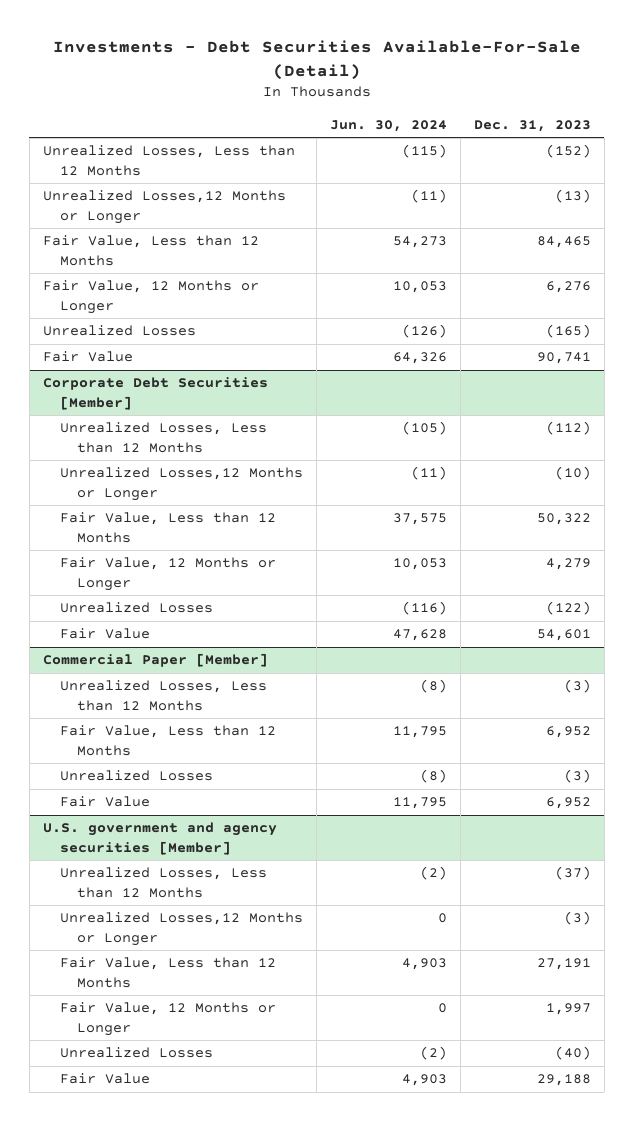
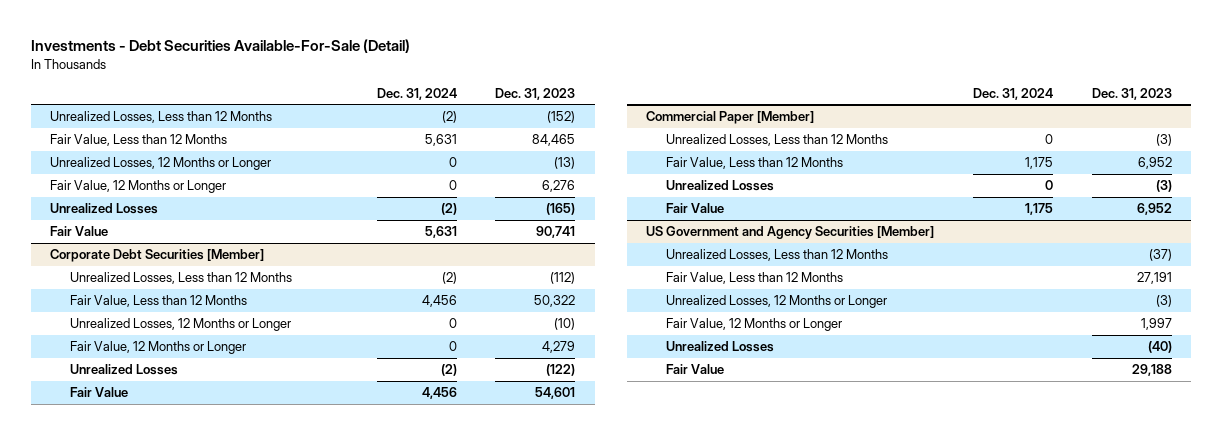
- | Jun. 30, 2024 | Dec. 31, 2023
+ | Dec. 31, 2024 | Dec. 31, 2023
- Unrealized Losses,12 Months or Longer | (11) | (13)
+ Unrealized Losses, 12 Months or Longer | 0 | (13)
@ Corporate Debt Securities [Member]
- Unrealized Losses,12 Months or Longer | (11) | (10)
+ Unrealized Losses, 12 Months or Longer | 0 | (10)
- U.S. government and agency securities [Member]
+ US Government and Agency Securities [Member]
- Unrealized Losses,12 Months or Longer | 0 | (3)
+ Unrealized Losses, 12 Months or Longer | | (3)

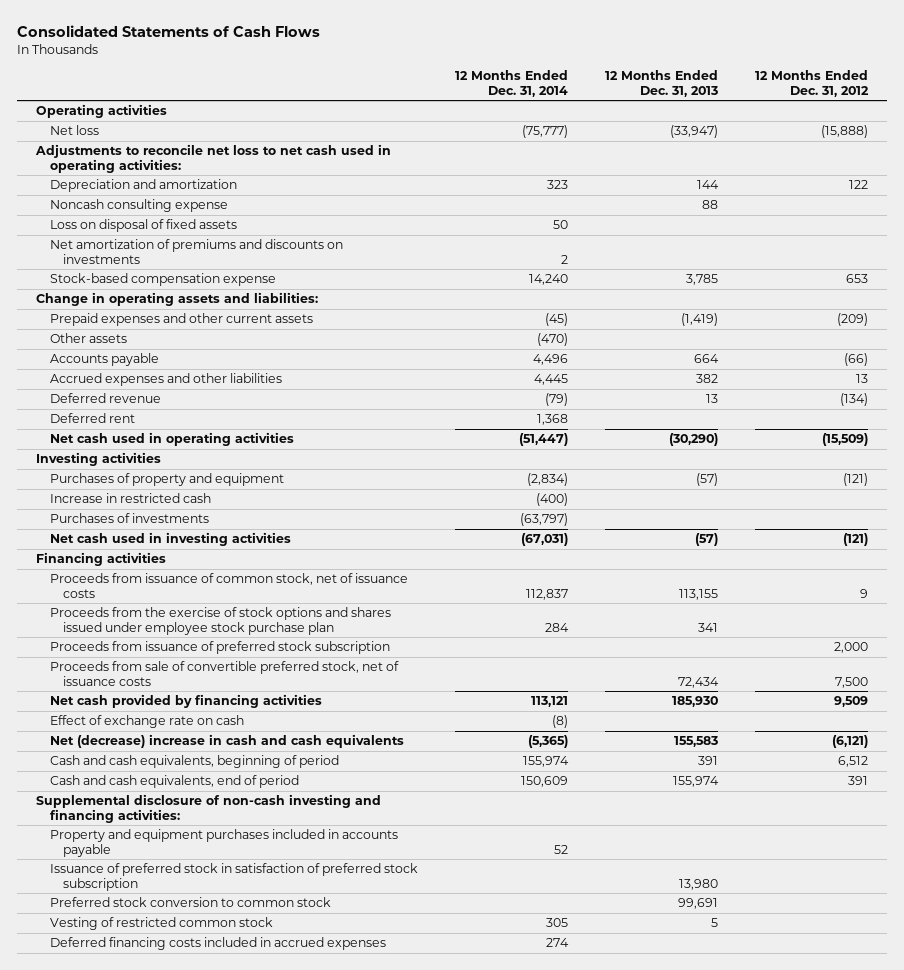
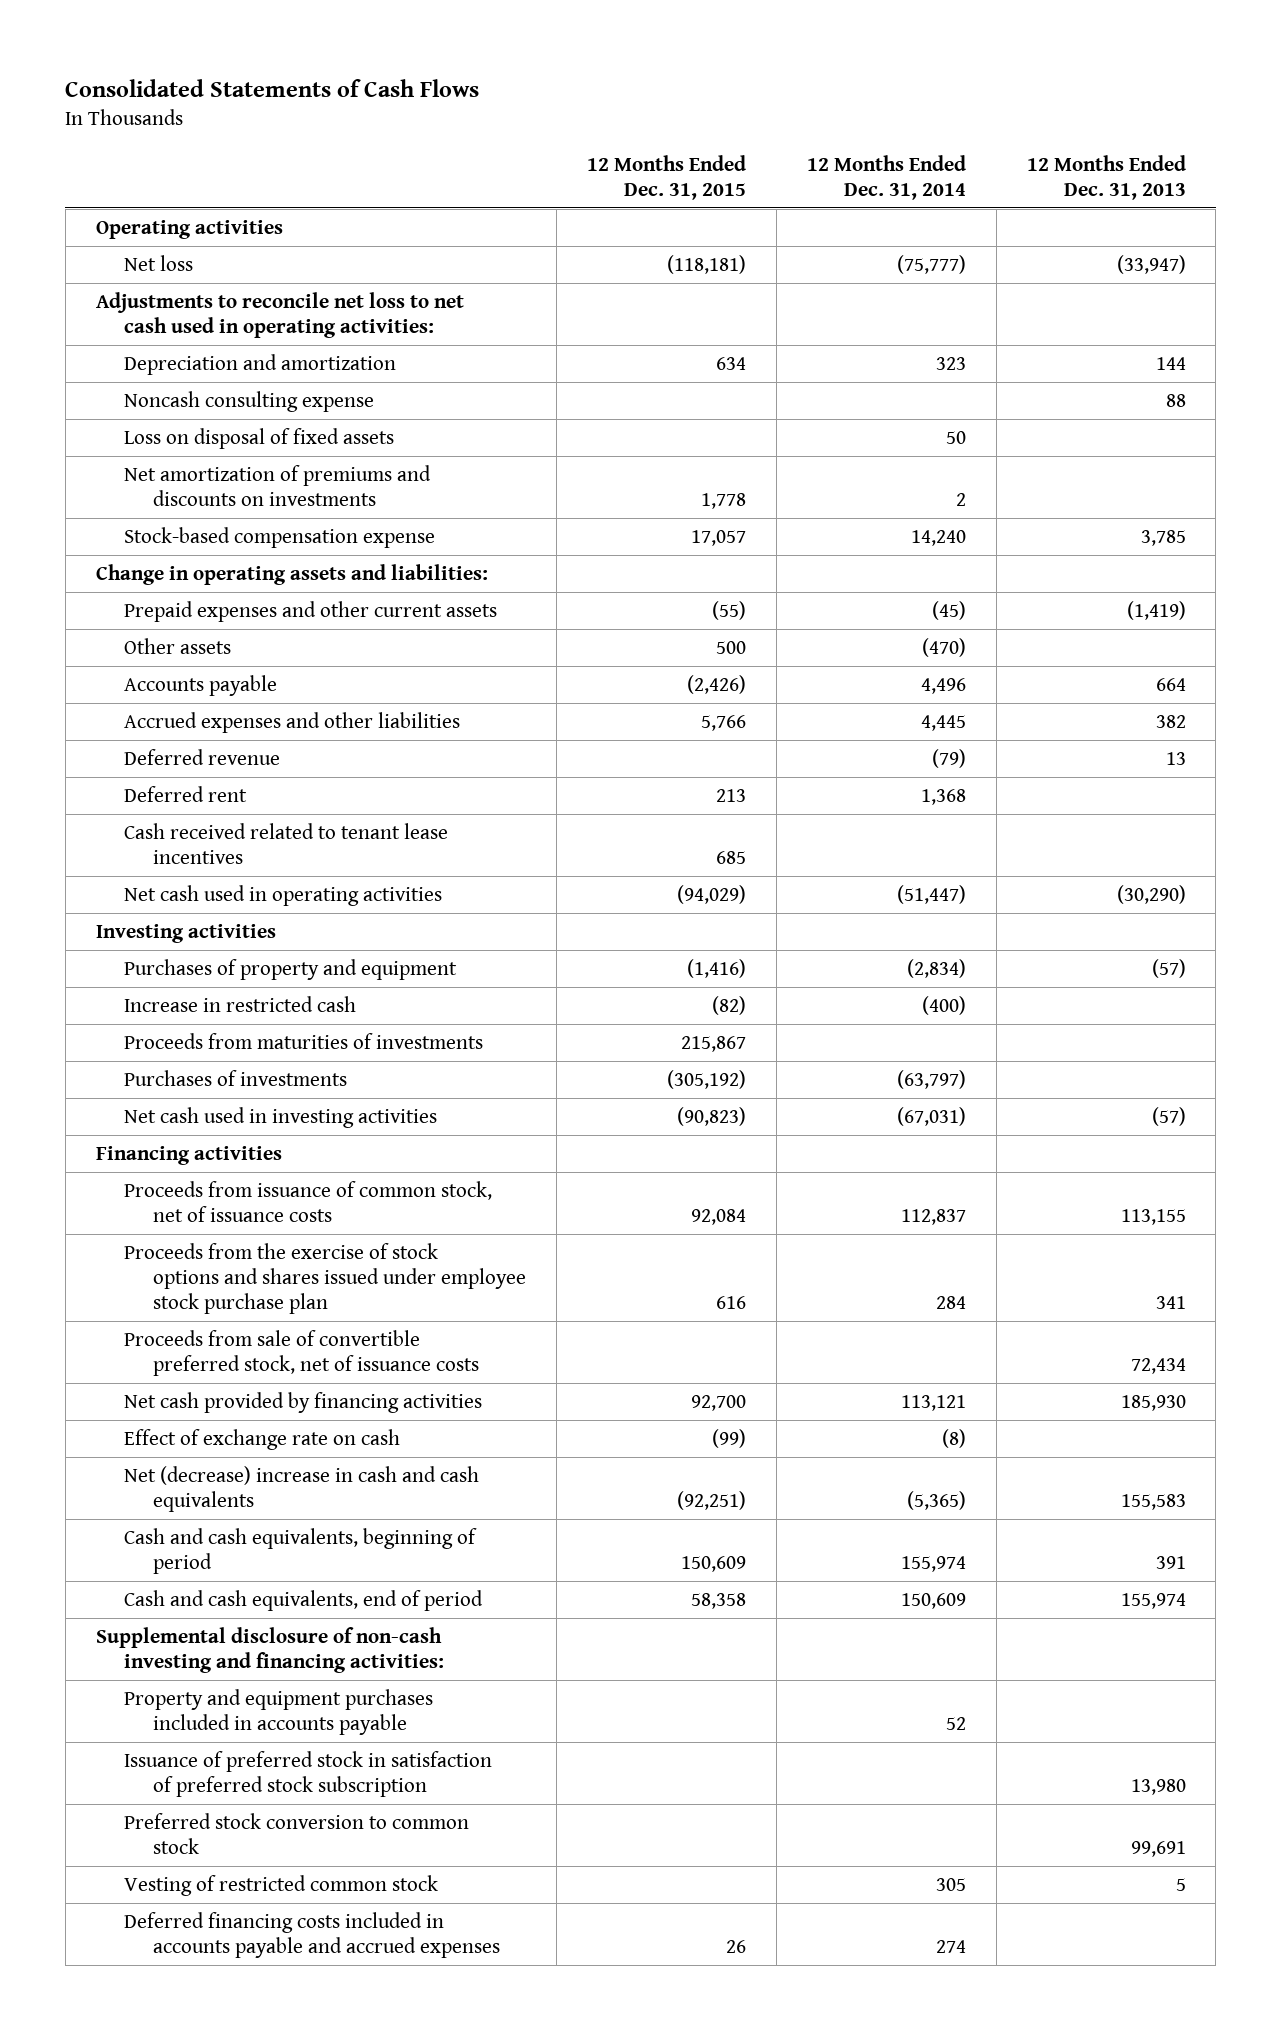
- | 12 Months Ended Dec. 31, 2014 | 12 Months Ended Dec. 31, 2013 | 12 Months Ended Dec. 31, 2012
+ | 12 Months Ended Dec. 31, 2015 | 12 Months Ended Dec. 31, 2014 | 12 Months Ended Dec. 31, 2013
+ Cash received related to tenant lease incentives | 685 | |
+ Proceeds from maturities of investments | 215,867 | |
- Proceeds from issuance of preferred stock subscription | | | 2,000
- Deferred financing costs included in accrued expenses | 274 | |
+ Deferred financing costs included in accounts payable and accrued expenses | 26 | 274 |

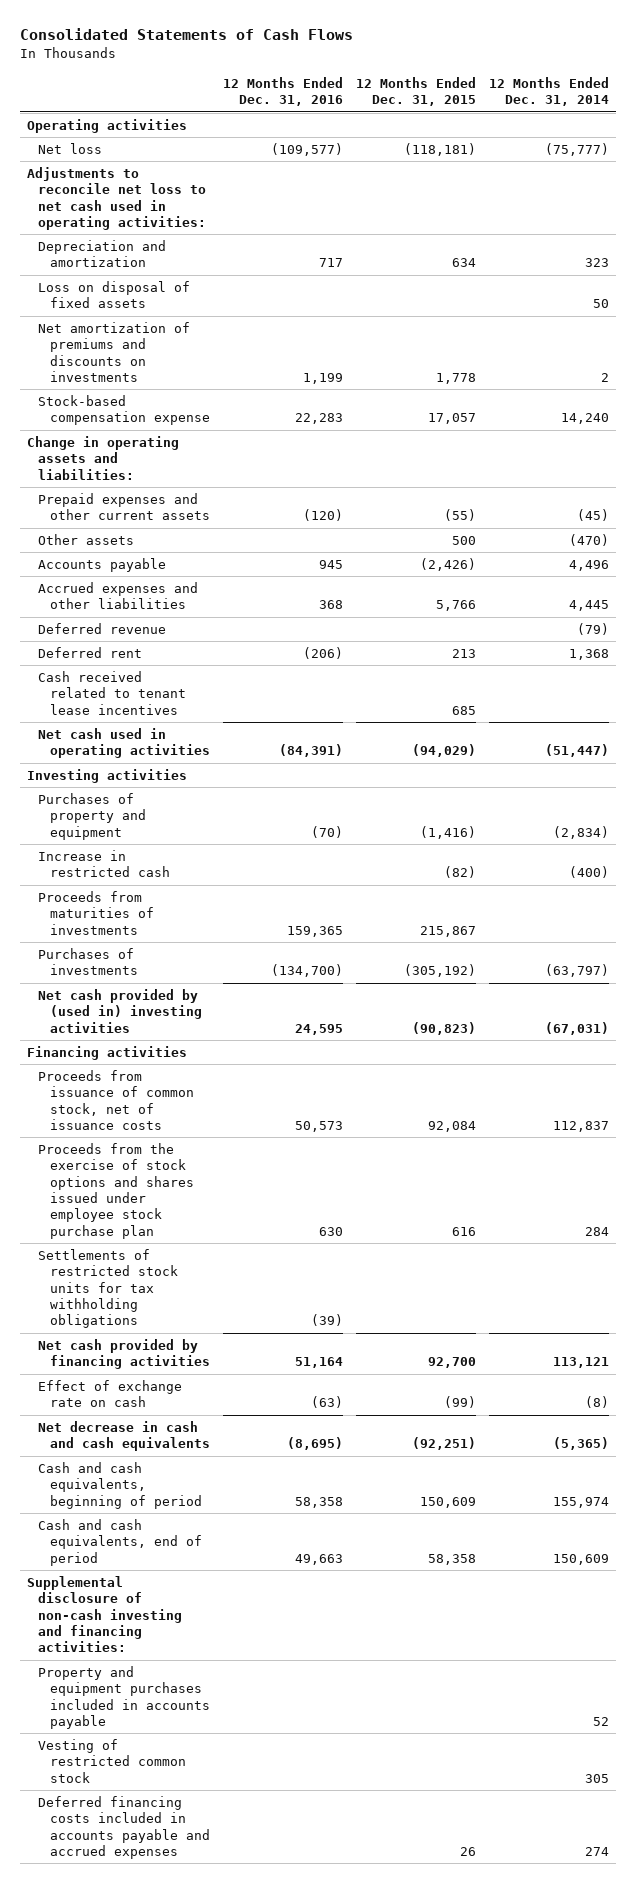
- | 12 Months Ended Dec. 31, 2015 | 12 Months Ended Dec. 31, 2014 | 12 Months Ended Dec. 31, 2013
+ | 12 Months Ended Dec. 31, 2016 | 12 Months Ended Dec. 31, 2015 | 12 Months Ended Dec. 31, 2014
- Noncash consulting expense | | | 88
- Net cash used in investing activities | (90,823) | (67,031) | (57)
+ Net cash provided by (used in) investing activities | 24,595 | (90,823) | (67,031)
- Proceeds from sale of convertible preferred stock, net of issuance costs | | | 72,434
+ Settlements of restricted stock units for tax withholding obligations | (39) | |
- Net (decrease) increase in cash and cash equivalents | (92,251) | (5,365) | 155,583
+ Net decrease in cash and cash equivalents | (8,695) | (92,251) | (5,365)
- Issuance of preferred stock in satisfaction of preferred stock subscription | | | 13,980
- Preferred stock conversion to common stock | | | 99,691

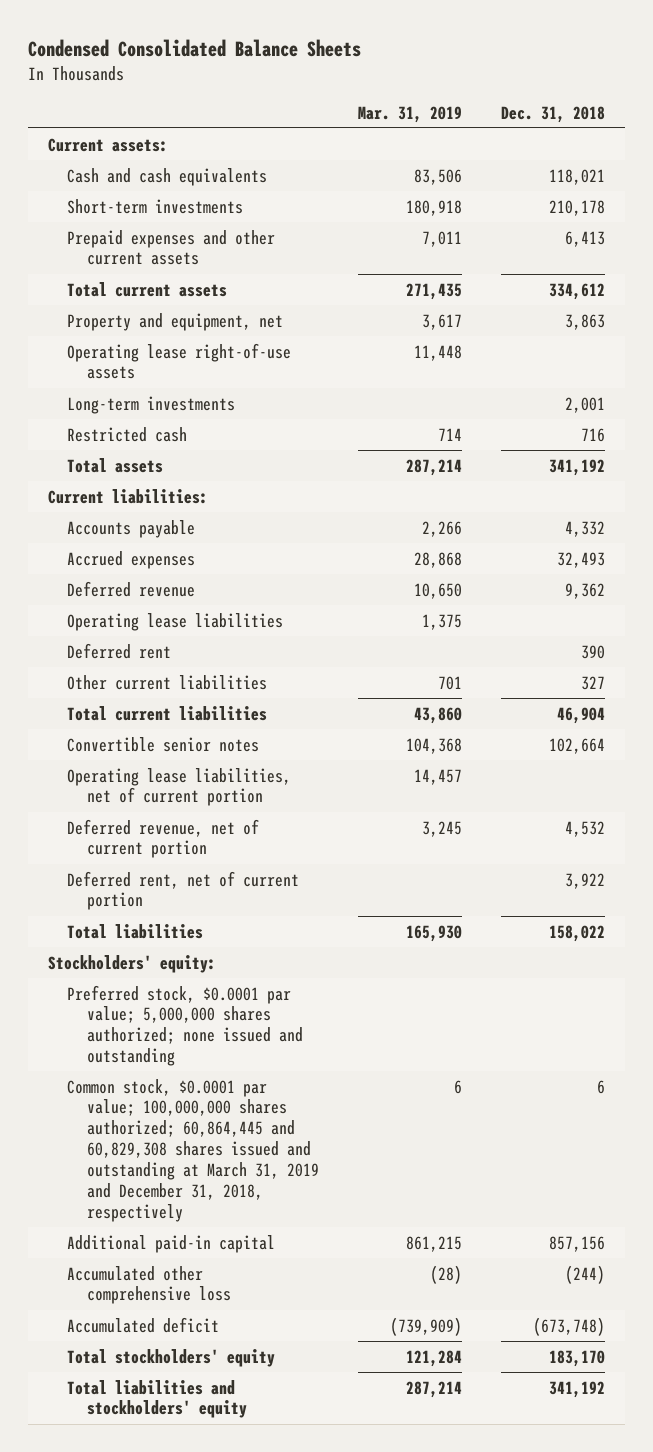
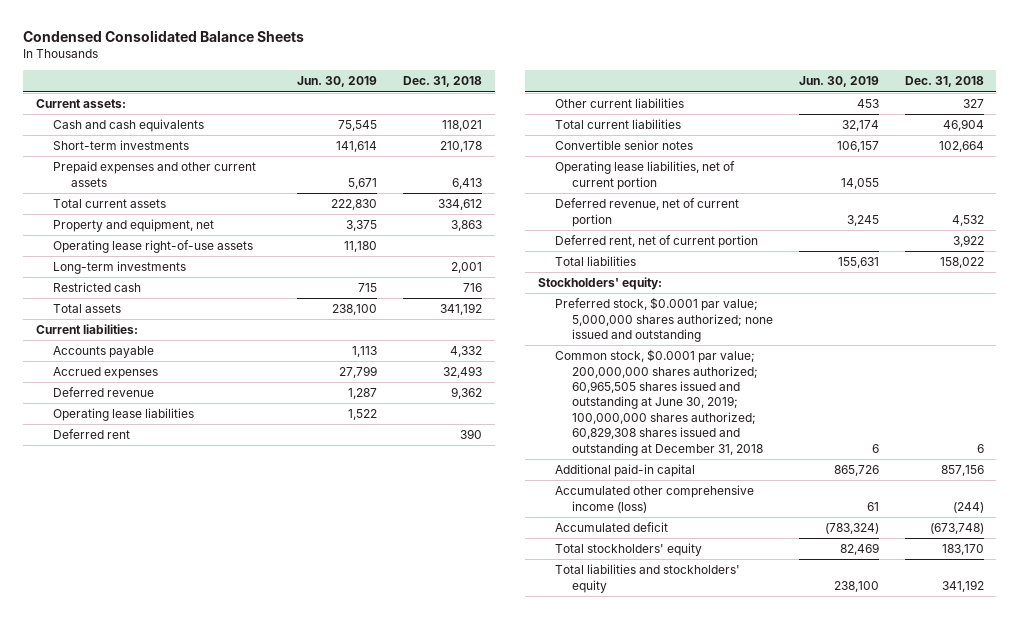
- | Mar. 31, 2019 | Dec. 31, 2018
+ | Jun. 30, 2019 | Dec. 31, 2018
- Common stock, $0.0001 par value; 100,000,000 shares authorized; 60,864,445 and 60,829,308 shares issued and outstanding at March 31, 2019 and December 31, 2018, respectively | 6 | 6
+ Common stock, $0.0001 par value; 200,000,000 shares authorized; 60,965,505 shares issued and outstanding at June 30, 2019; 100,000,000 shares authorized; 60,829,308 shares issued and outstanding at December 31, 2018 | 6 | 6
- Accumulated other comprehensive loss | (28) | (244)
+ Accumulated other comprehensive income (loss) | 61 | (244)

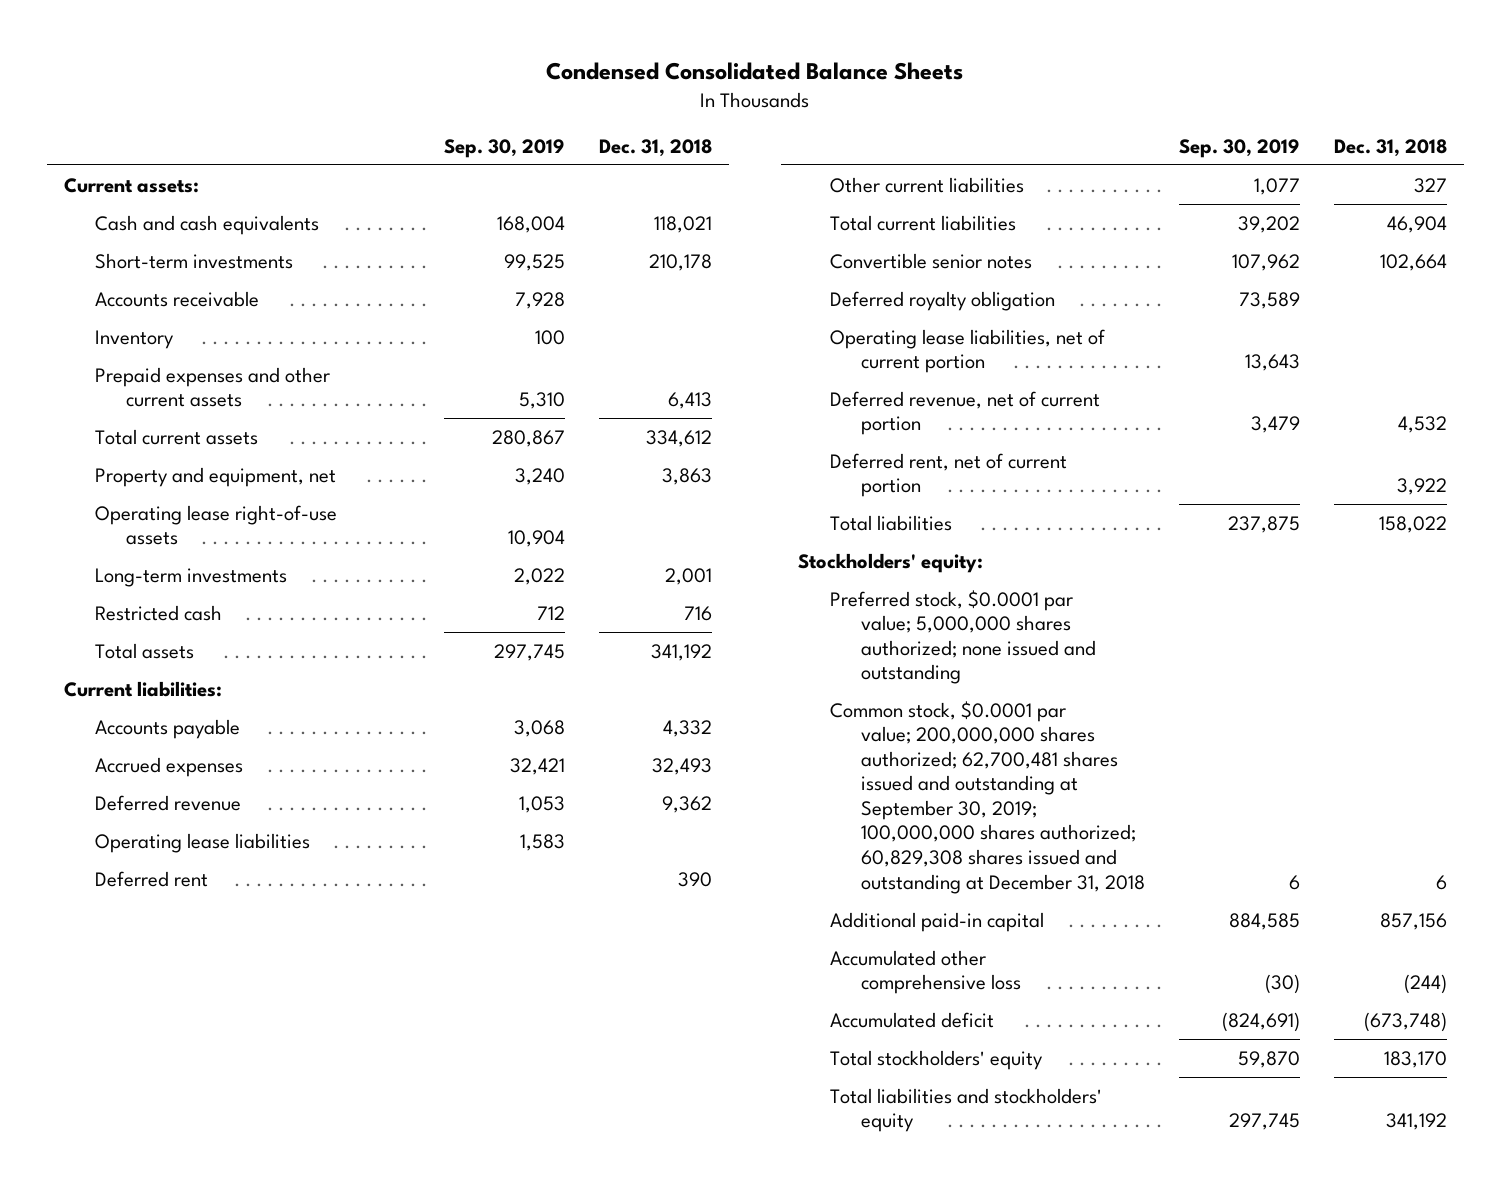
- | Jun. 30, 2019 | Dec. 31, 2018
+ | Sep. 30, 2019 | Dec. 31, 2018
+ Accounts receivable | 7,928 |
+ Inventory | 100 |
+ Deferred royalty obligation | 73,589 |
- Common stock, $0.0001 par value; 200,000,000 shares authorized; 60,965,505 shares issued and outstanding at June 30, 2019; 100,000,000 shares authorized; 60,829,308 shares issued and outstanding at December 31, 2018 | 6 | 6
+ Common stock, $0.0001 par value; 200,000,000 shares authorized; 62,700,481 shares issued and outstanding at September 30, 2019; 100,000,000 shares authorized; 60,829,308 shares issued and outstanding at December 31, 2018 | 6 | 6
- Accumulated other comprehensive income (loss) | 61 | (244)
+ Accumulated other comprehensive loss | (30) | (244)

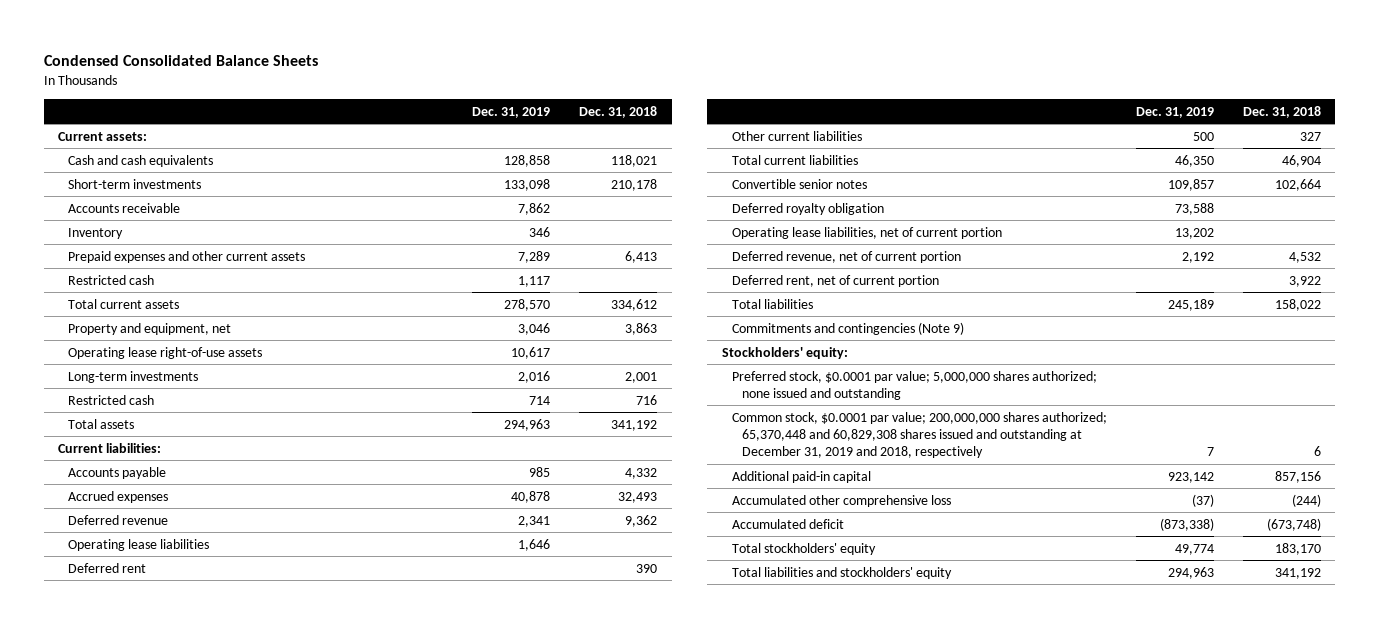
- | Sep. 30, 2019 | Dec. 31, 2018
+ | Dec. 31, 2019 | Dec. 31, 2018
+ Restricted cash | 1,117 |
+ Commitments and contingencies (Note 9)
- Common stock, $0.0001 par value; 200,000,000 shares authorized; 62,700,481 shares issued and outstanding at September 30, 2019; 100,000,000 shares authorized; 60,829,308 shares issued and outstanding at December 31, 2018 | 6 | 6
+ Common stock, $0.0001 par value; 200,000,000 shares authorized; 65,370,448 and 60,829,308 shares issued and outstanding at December 31, 2019 and 2018, respectively | 7 | 6

